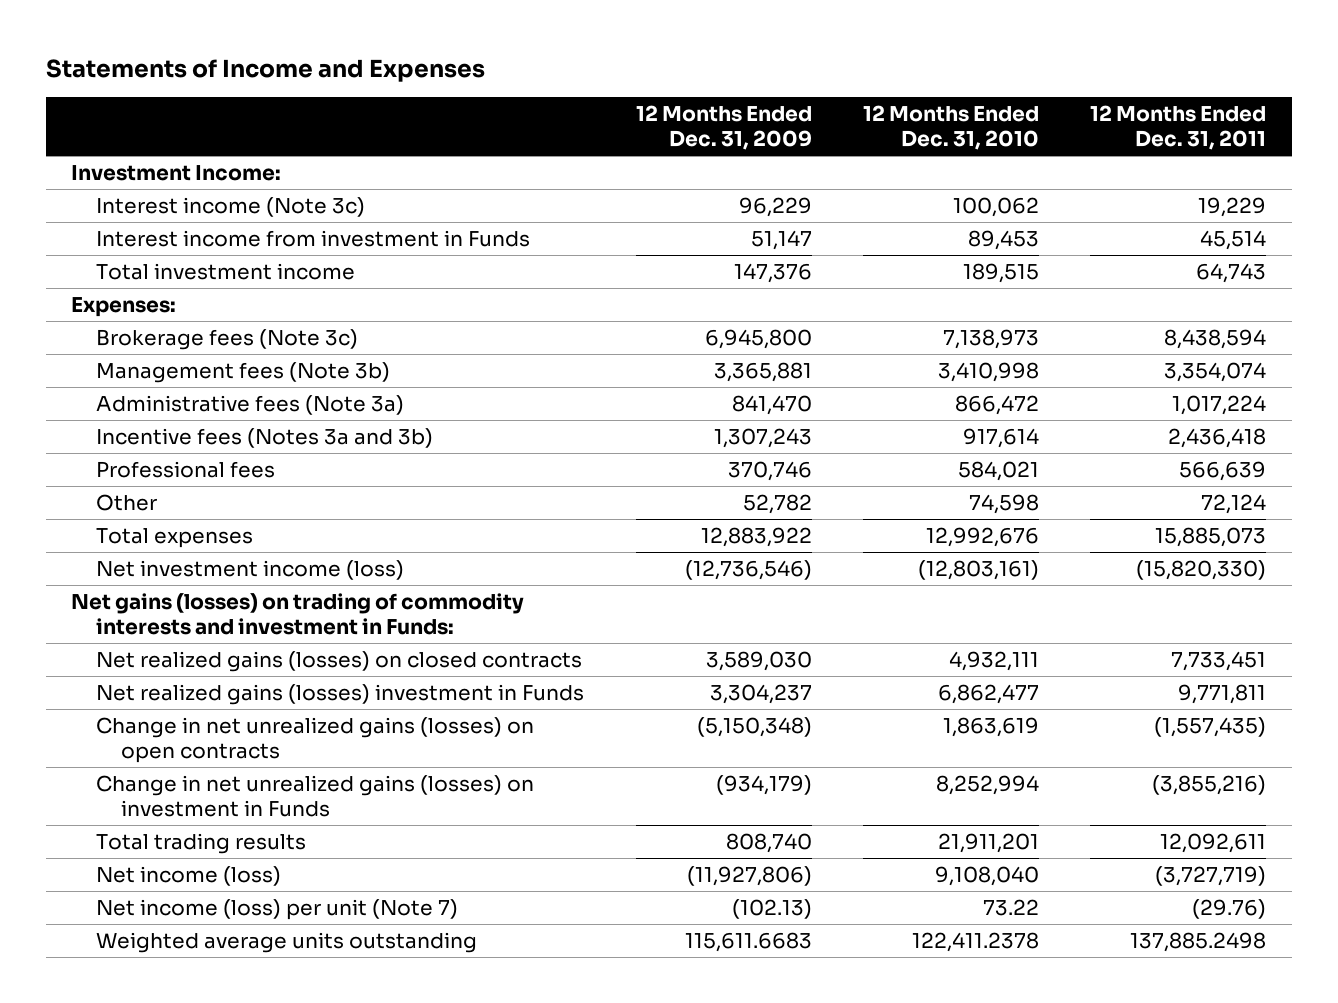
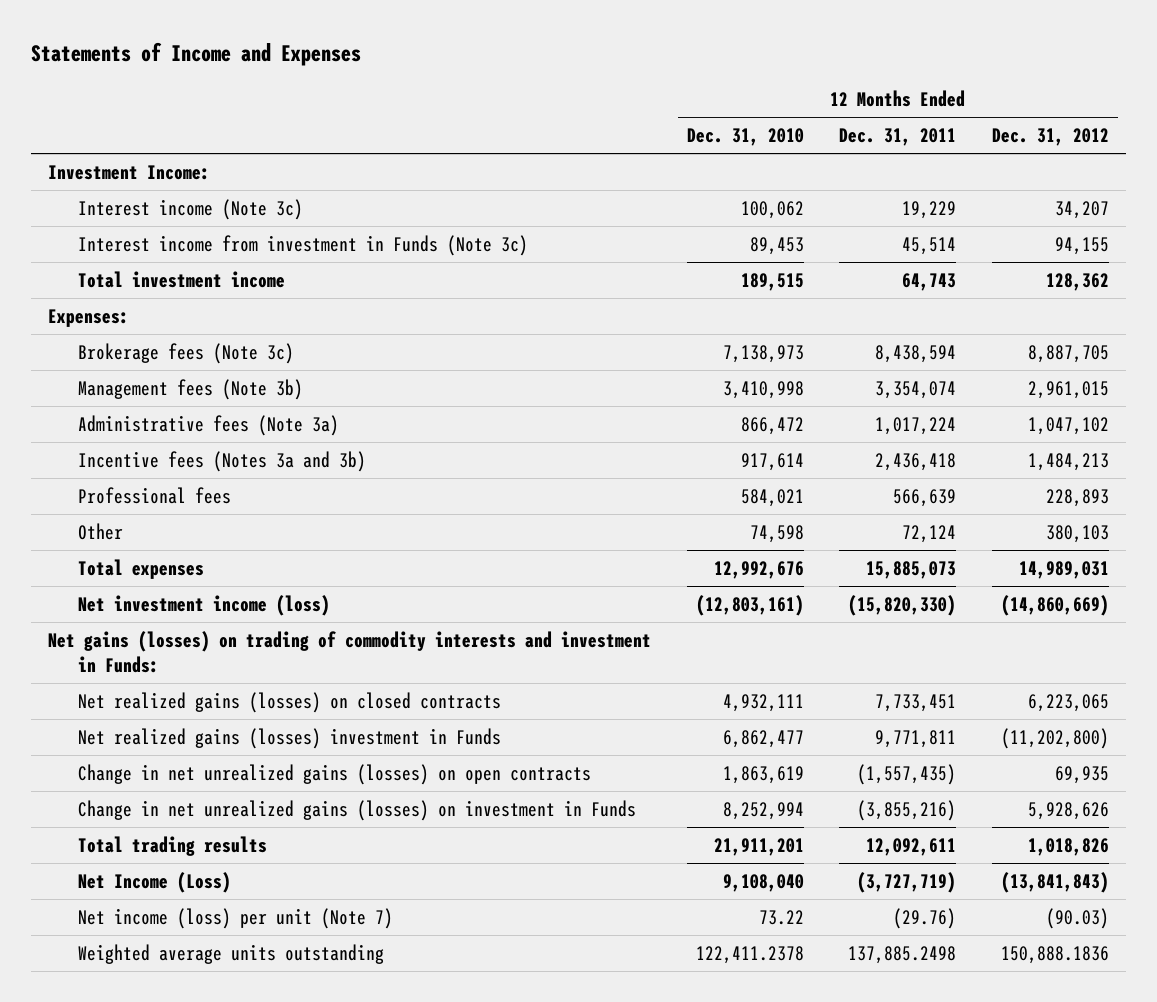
- | 12 Months Ended Dec. 31, 2009 | 12 Months Ended Dec. 31, 2010 | 12 Months Ended Dec. 31, 2011
+ | 12 Months Ended Dec. 31, 2010 | 12 Months Ended Dec. 31, 2011 | 12 Months Ended Dec. 31, 2012
- Interest income from investment in Funds | 51,147 | 89,453 | 45,514
+ Interest income from investment in Funds (Note 3c) | 89,453 | 45,514 | 94,155
- Net income (loss) | (11,927,806) | 9,108,040 | (3,727,719)
+ Net Income (Loss) | 9,108,040 | (3,727,719) | (13,841,843)

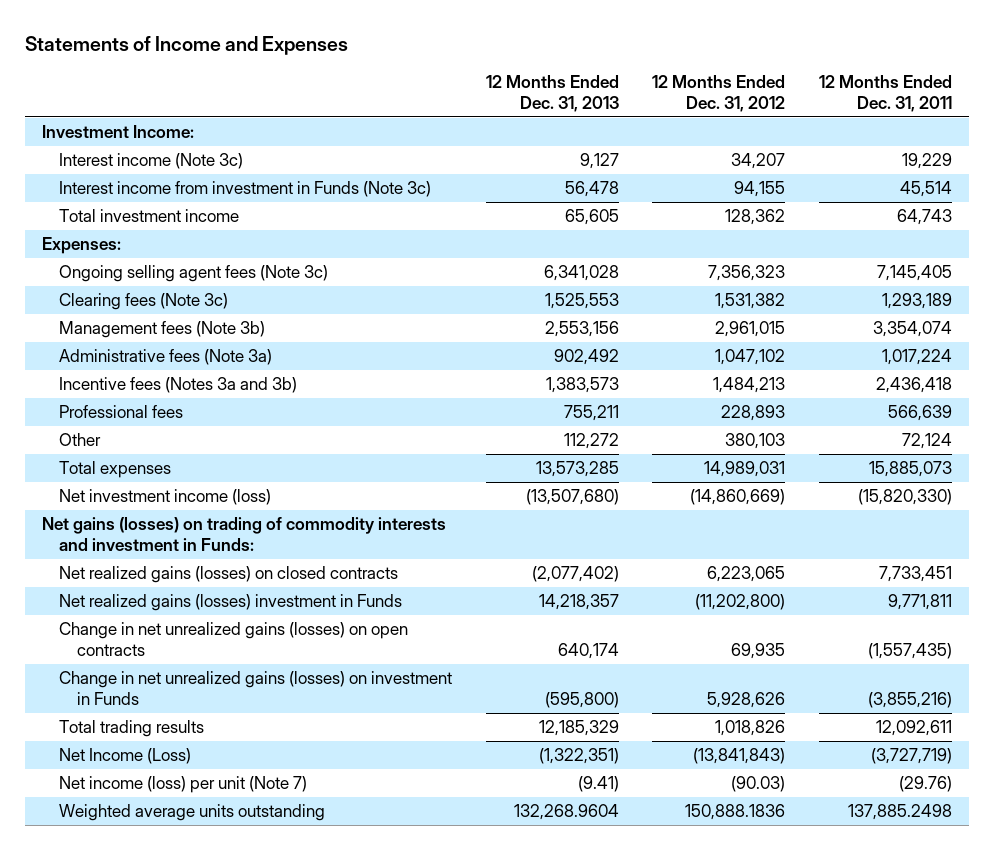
- | 12 Months Ended Dec. 31, 2010 | 12 Months Ended Dec. 31, 2011 | 12 Months Ended Dec. 31, 2012
+ | 12 Months Ended Dec. 31, 2013 | 12 Months Ended Dec. 31, 2012 | 12 Months Ended Dec. 31, 2011
- Brokerage fees (Note 3c) | 7,138,973 | 8,438,594 | 8,887,705
+ Ongoing selling agent fees (Note 3c) | 6,341,028 | 7,356,323 | 7,145,405
+ Clearing fees (Note 3c) | 1,525,553 | 1,531,382 | 1,293,189

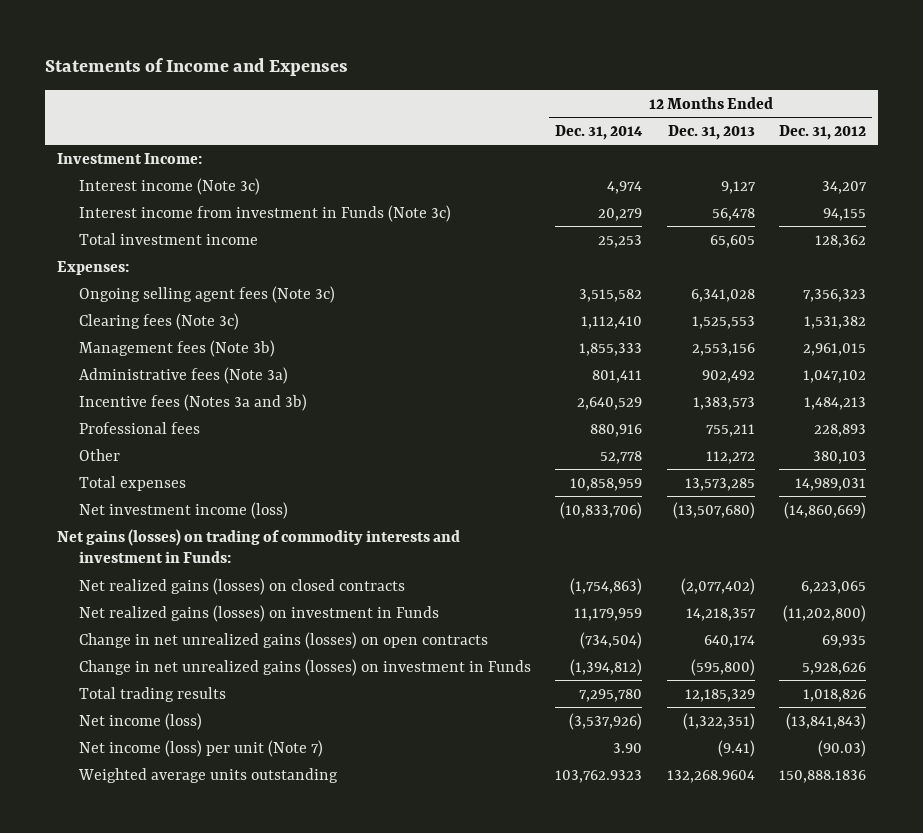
- | 12 Months Ended Dec. 31, 2013 | 12 Months Ended Dec. 31, 2012 | 12 Months Ended Dec. 31, 2011
+ | 12 Months Ended Dec. 31, 2014 | 12 Months Ended Dec. 31, 2013 | 12 Months Ended Dec. 31, 2012
- Net realized gains (losses) investment in Funds | 14,218,357 | (11,202,800) | 9,771,811
+ Net realized gains (losses) on investment in Funds | 11,179,959 | 14,218,357 | (11,202,800)
- Net Income (Loss) | (1,322,351) | (13,841,843) | (3,727,719)
+ Net income (loss) | (3,537,926) | (1,322,351) | (13,841,843)

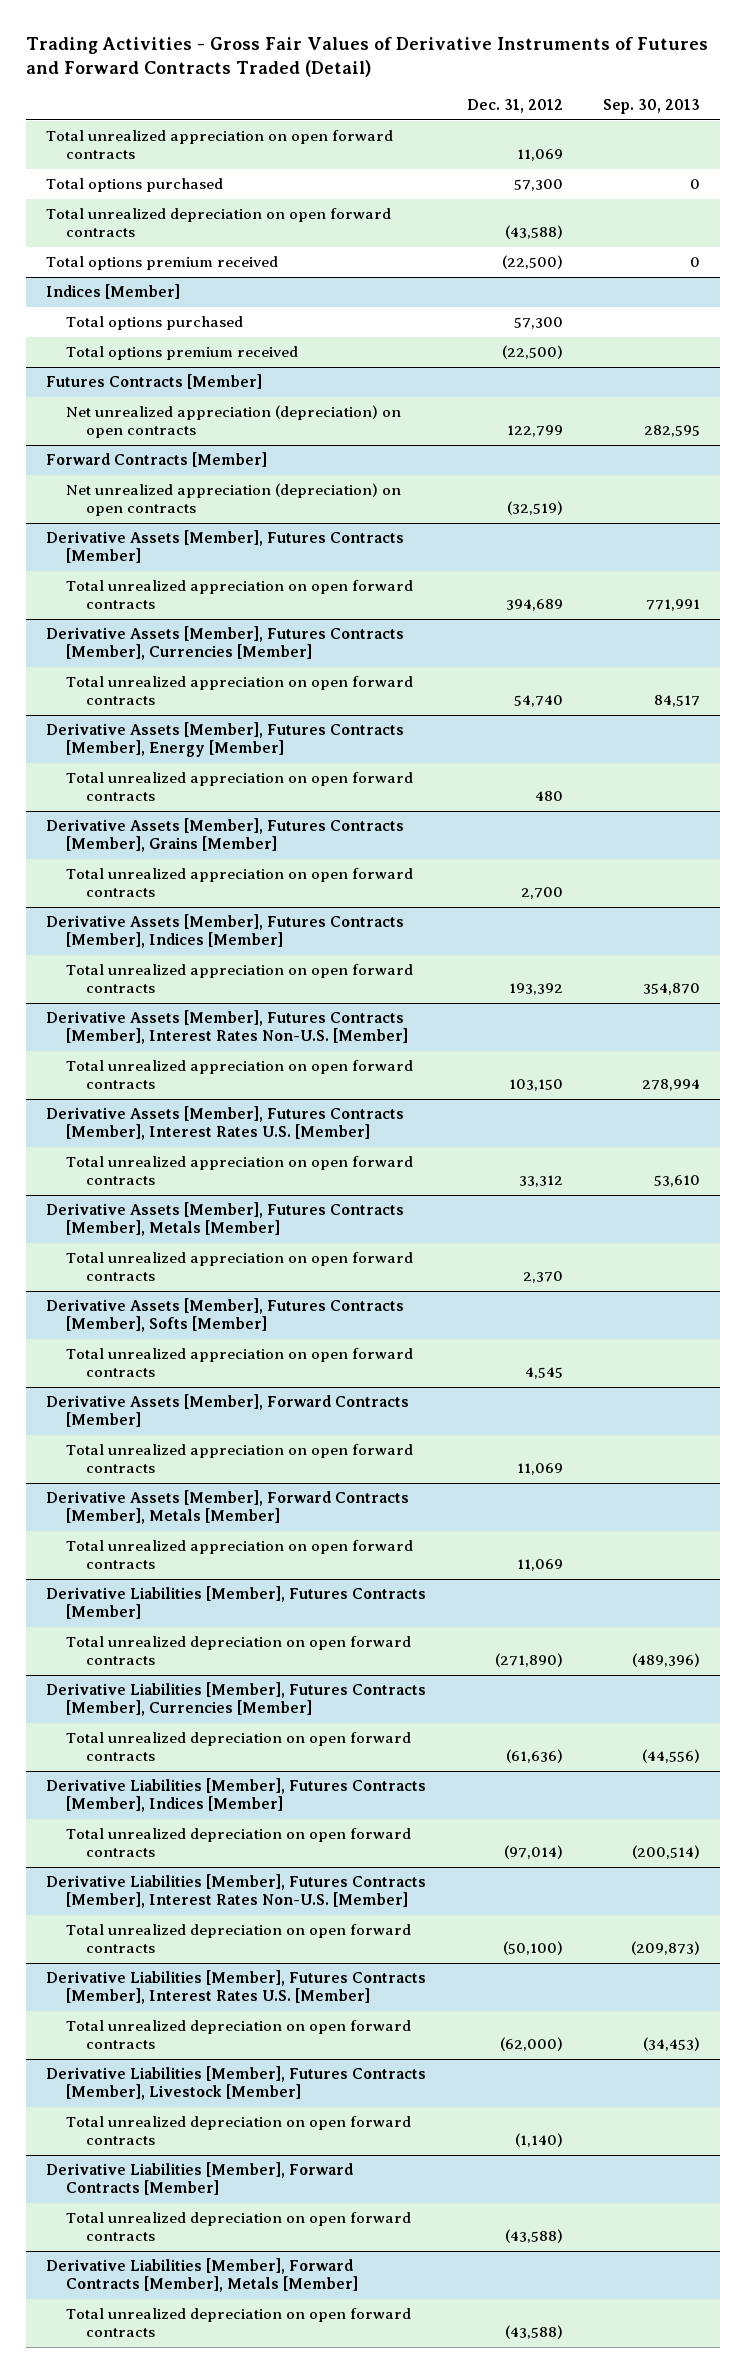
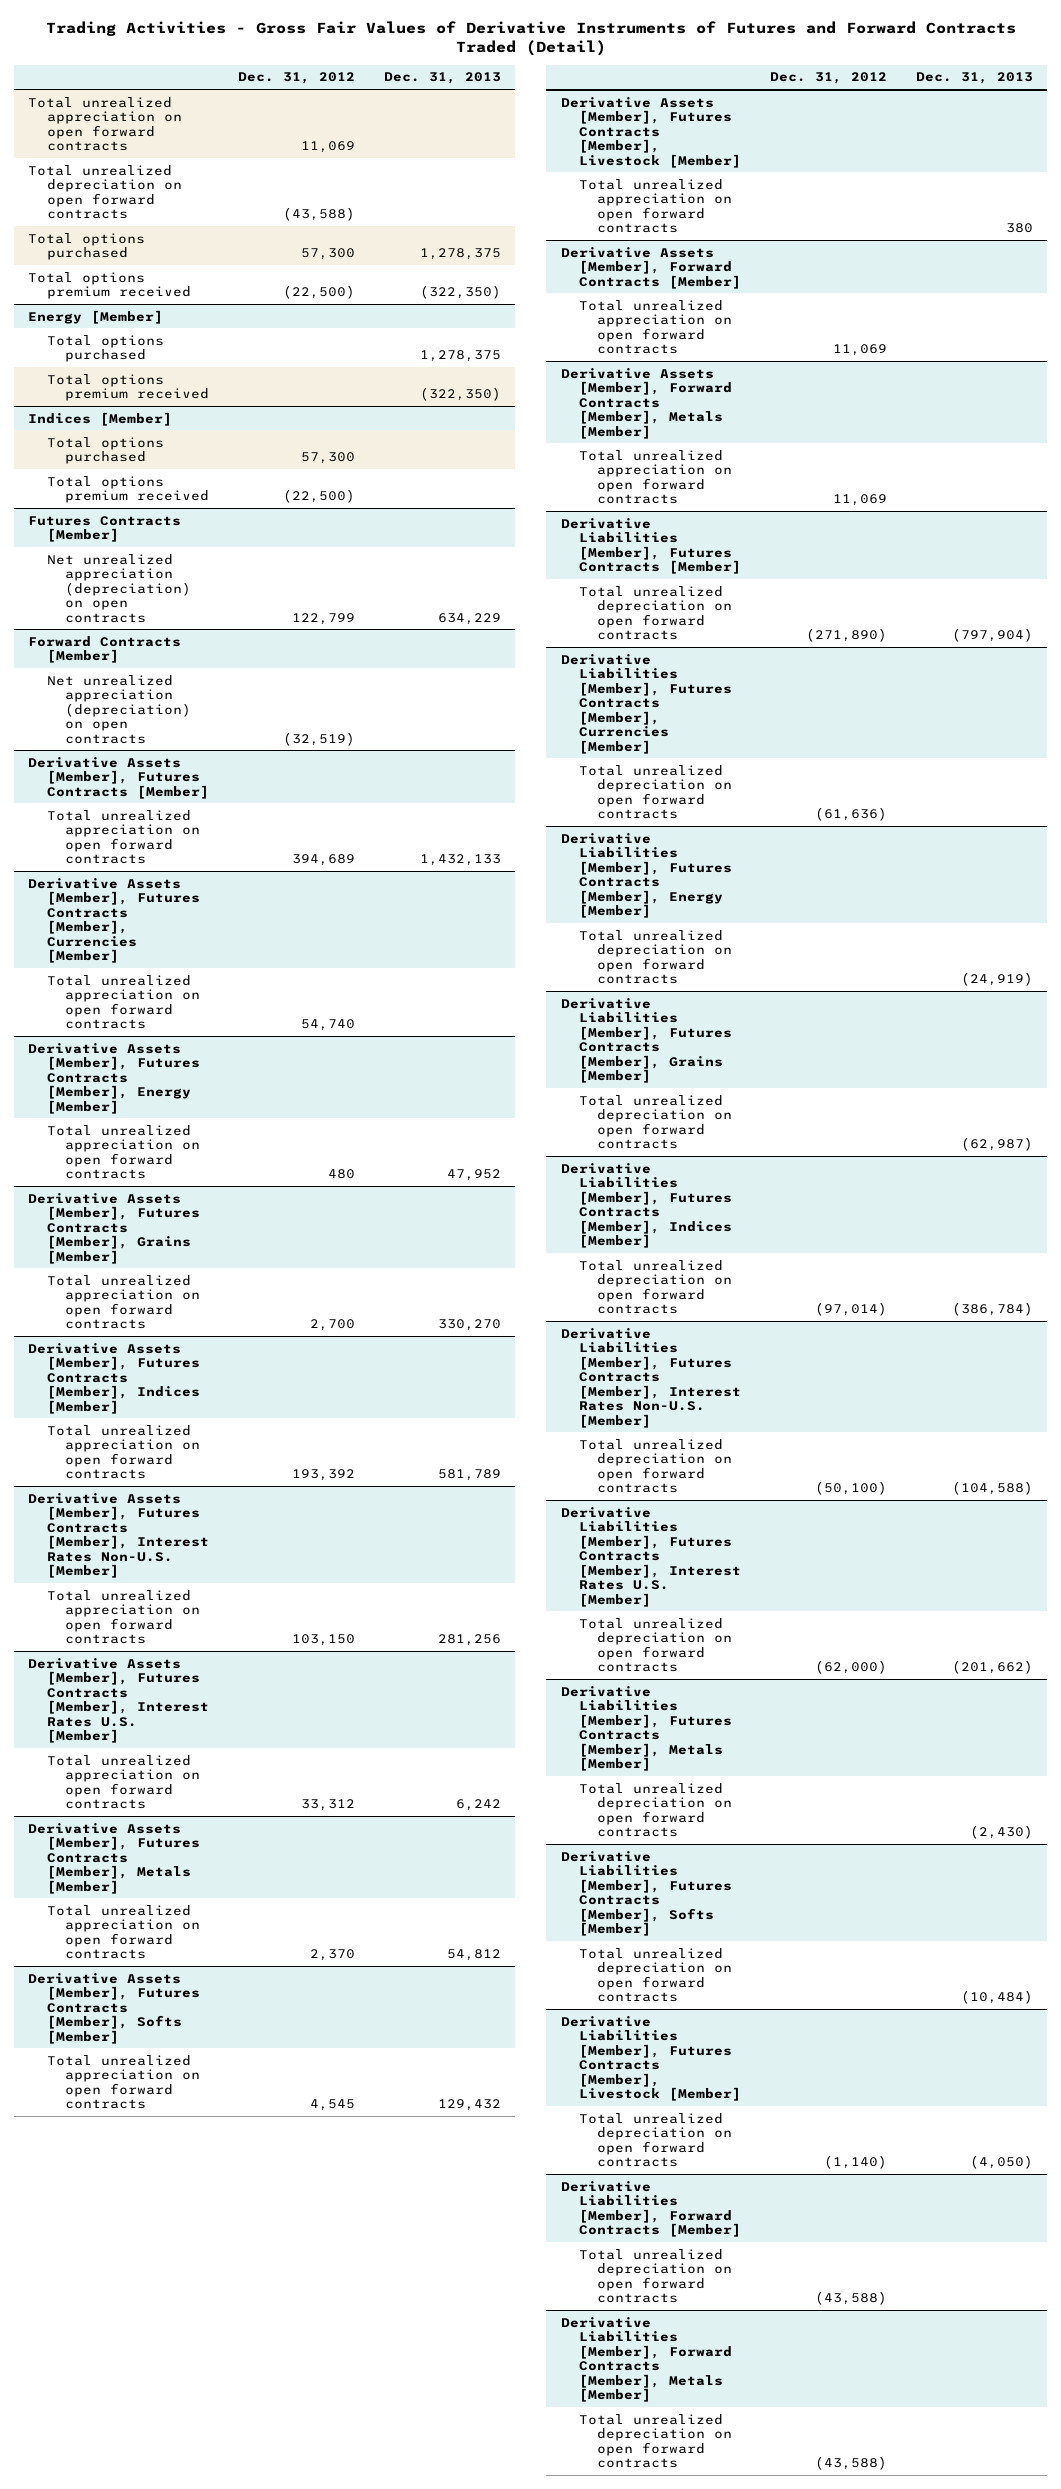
- | Dec. 31, 2012 | Sep. 30, 2013
+ | Dec. 31, 2012 | Dec. 31, 2013
moved down: Total options purchased | 57,300 | 1,278,375
+ Energy [Member]
+ Total options purchased | | 1,278,375
+ Total options premium received | | (322,350)
+ Derivative Assets [Member], Futures Contracts [Member], Livestock [Member]
+ Total unrealized appreciation on open forward contracts | | 380
+ Derivative Liabilities [Member], Futures Contracts [Member], Energy [Member]
+ Total unrealized depreciation on open forward contracts | | (24,919)
+ Derivative Liabilities [Member], Futures Contracts [Member], Grains [Member]
+ Total unrealized depreciation on open forward contracts | | (62,987)
+ Derivative Liabilities [Member], Futures Contracts [Member], Metals [Member]
+ Total unrealized depreciation on open forward contracts | | (2,430)
+ Derivative Liabilities [Member], Futures Contracts [Member], Softs [Member]
+ Total unrealized depreciation on open forward contracts | | (10,484)

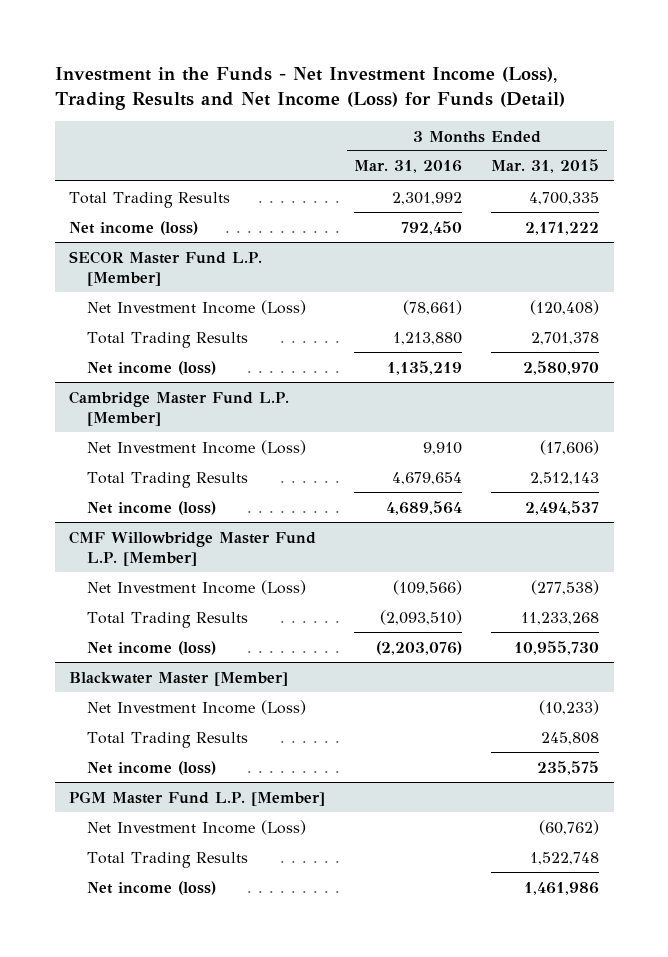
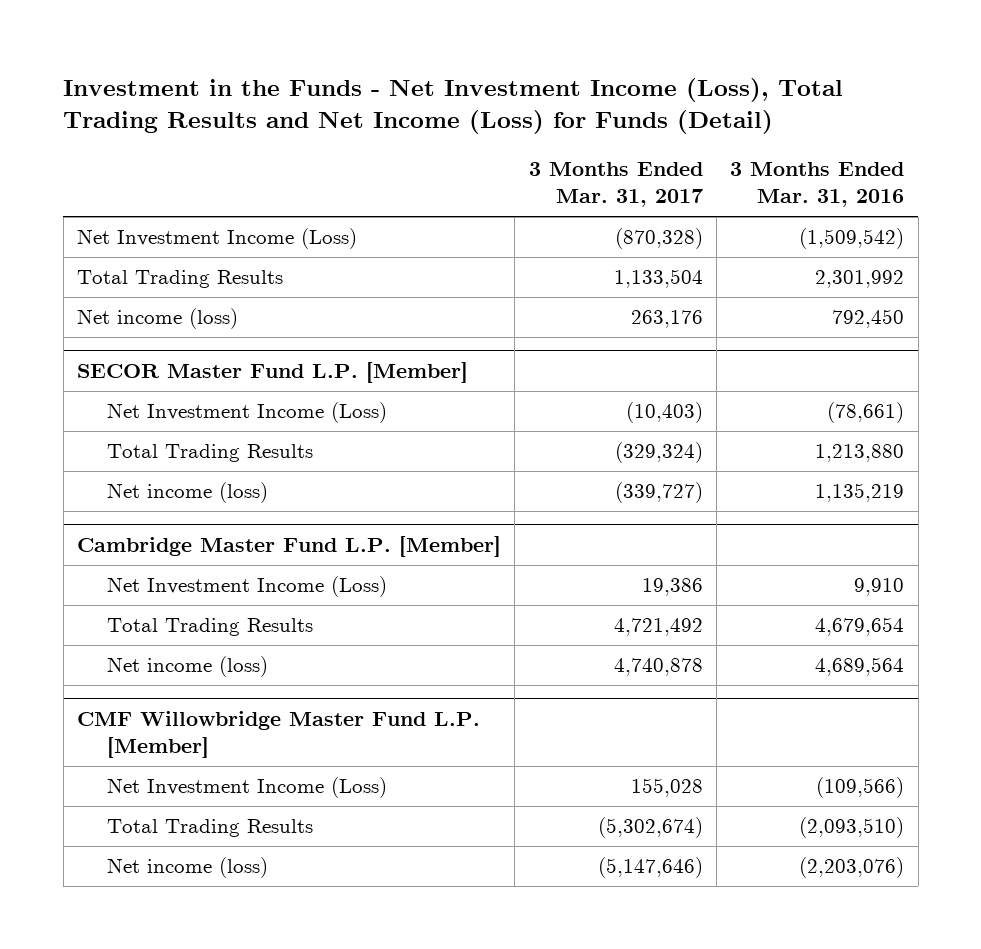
- Investment in the Funds - Net Investment Income (Loss), Trading Results and Net Income (Loss) for Funds (Detail)
+ Investment in the Funds - Net Investment Income (Loss), Total Trading Results and Net Income (Loss) for Funds (Detail)
- | 3 Months Ended Mar. 31, 2016 | 3 Months Ended Mar. 31, 2015
+ | 3 Months Ended Mar. 31, 2017 | 3 Months Ended Mar. 31, 2016
+ Net Investment Income (Loss) | (870,328) | (1,509,542)
- Blackwater Master [Member]
- Net Investment Income (Loss) | | (10,233)
- Total Trading Results | | 245,808
- Net income (loss) | | 235,575
- PGM Master Fund L.P. [Member]
- Net Investment Income (Loss) | | (60,762)
- Total Trading Results | | 1,522,748
- Net income (loss) | | 1,461,986

